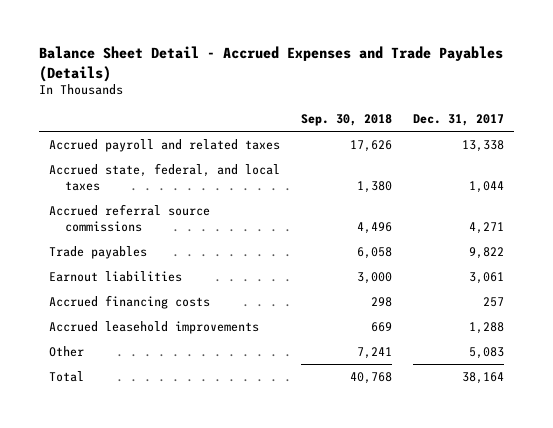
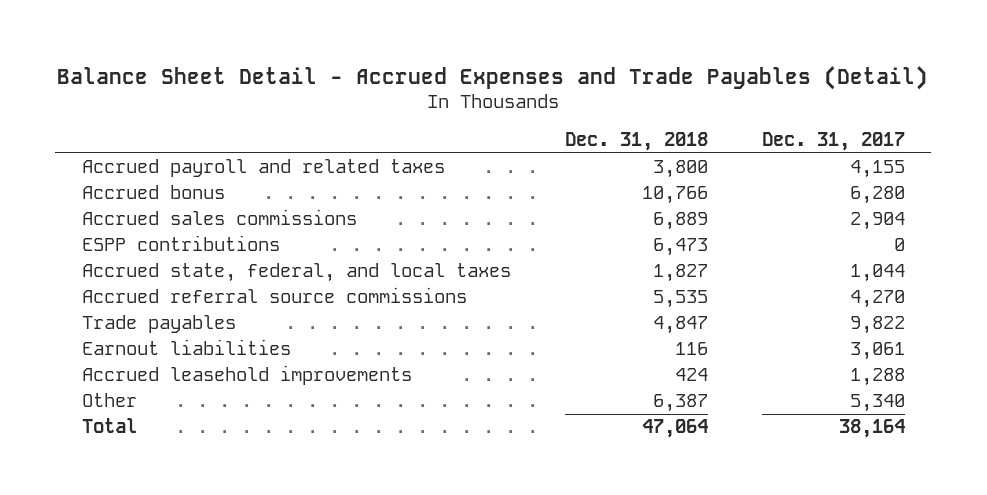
- Balance Sheet Detail - Accrued Expenses and Trade Payables (Details)
+ Balance Sheet Detail - Accrued Expenses and Trade Payables (Detail)
- | Sep. 30, 2018 | Dec. 31, 2017
+ | Dec. 31, 2018 | Dec. 31, 2017
- Accrued payroll and related taxes | 17,626 | 13,338
+ Accrued payroll and related taxes | 3,800 | 4,155
+ Accrued bonus | 10,766 | 6,280
+ Accrued sales commissions | 6,889 | 2,904
+ ESPP contributions | 6,473 | 0
- Accrued referral source commissions | 4,496 | 4,271
+ Accrued referral source commissions | 5,535 | 4,270
- Accrued financing costs | 298 | 257
- Other | 7,241 | 5,083
+ Other | 6,387 | 5,340

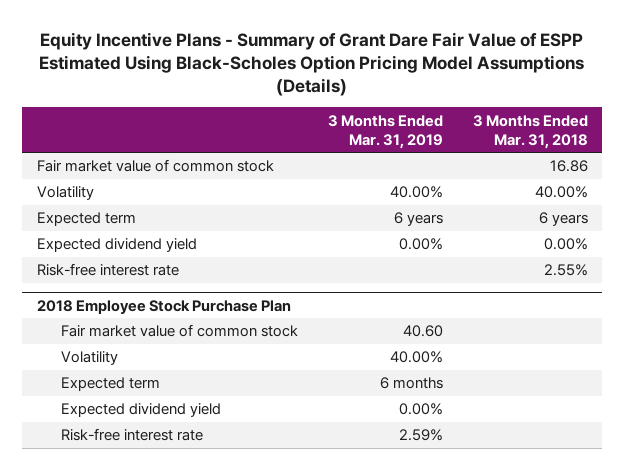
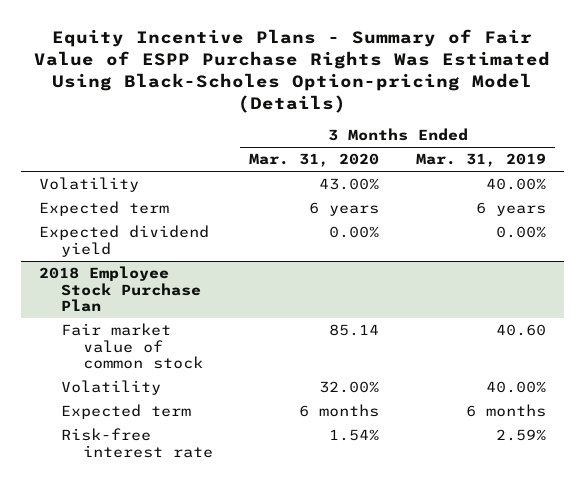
- Equity Incentive Plans - Summary of Grant Dare Fair Value of ESPP Estimated Using Black-Scholes Option Pricing Model Assumptions (Details)
+ Equity Incentive Plans - Summary of Fair Value of ESPP Purchase Rights Was Estimated Using Black-Scholes Option-pricing Model (Details)
- | 3 Months Ended Mar. 31, 2019 | 3 Months Ended Mar. 31, 2018
+ | 3 Months Ended Mar. 31, 2020 | 3 Months Ended Mar. 31, 2019
- Fair market value of common stock | | 16.86
- Risk-free interest rate | | 2.55%
@ 2018 Employee Stock Purchase Plan
- Expected dividend yield | 0.00% |

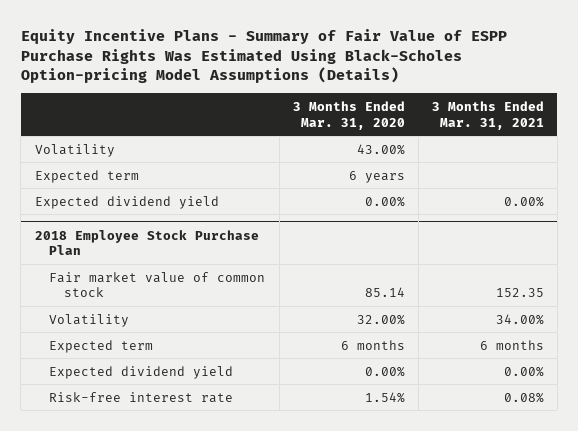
- Equity Incentive Plans - Summary of Fair Value of ESPP Purchase Rights Was Estimated Using Black-Scholes Option-pricing Model (Details)
+ Equity Incentive Plans - Summary of Fair Value of ESPP Purchase Rights Was Estimated Using Black-Scholes Option-pricing Model Assumptions (Details)
- | 3 Months Ended Mar. 31, 2020 | 3 Months Ended Mar. 31, 2019
+ | 3 Months Ended Mar. 31, 2020 | 3 Months Ended Mar. 31, 2021
@ 2018 Employee Stock Purchase Plan
+ Expected dividend yield | 0.00% | 0.00%

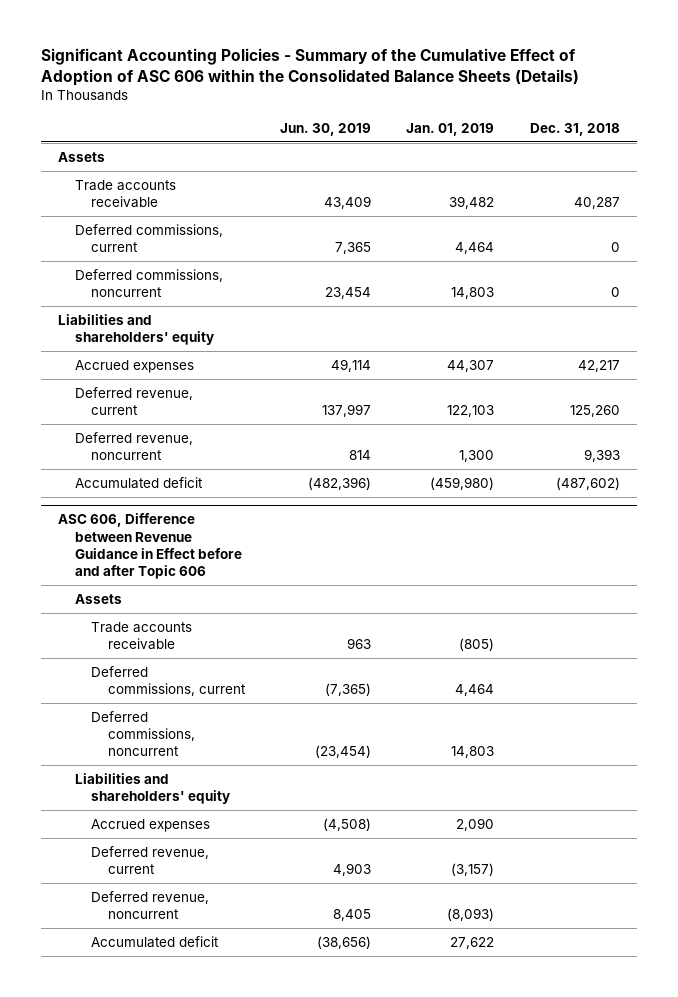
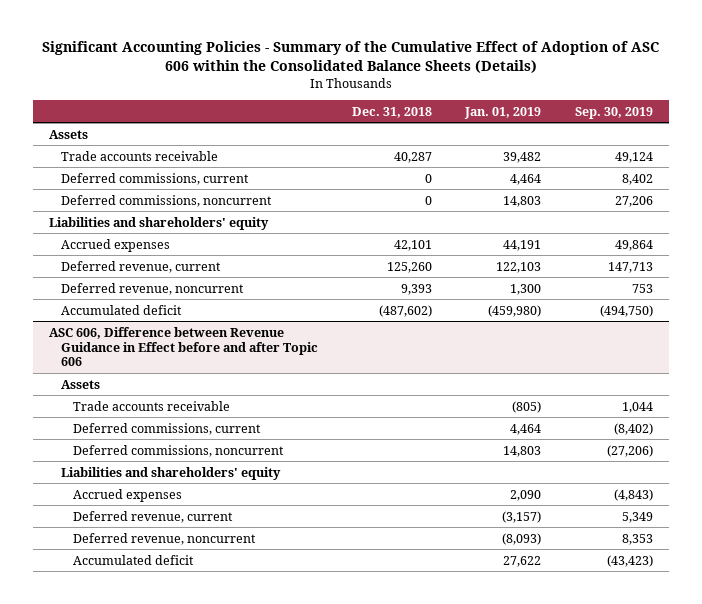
- | Jun. 30, 2019 | Jan. 01, 2019 | Dec. 31, 2018
+ | Dec. 31, 2018 | Jan. 01, 2019 | Sep. 30, 2019
- Accrued expenses | 49,114 | 44,307 | 42,217
+ Accrued expenses | 42,101 | 44,191 | 49,864

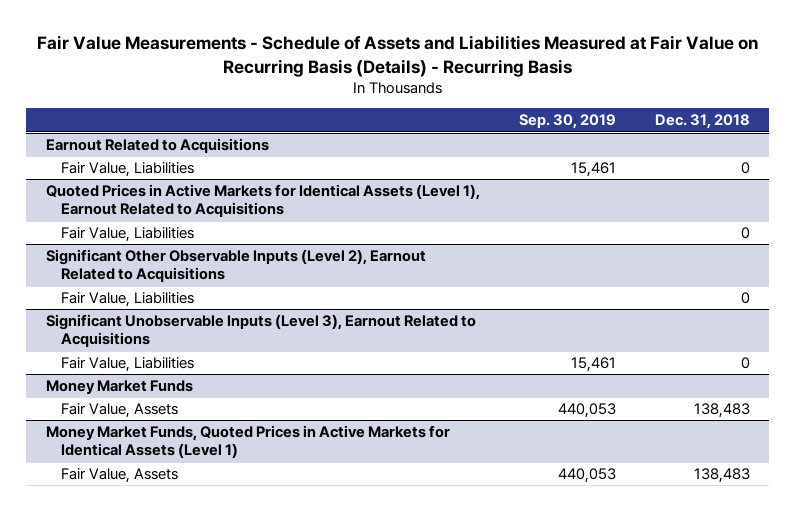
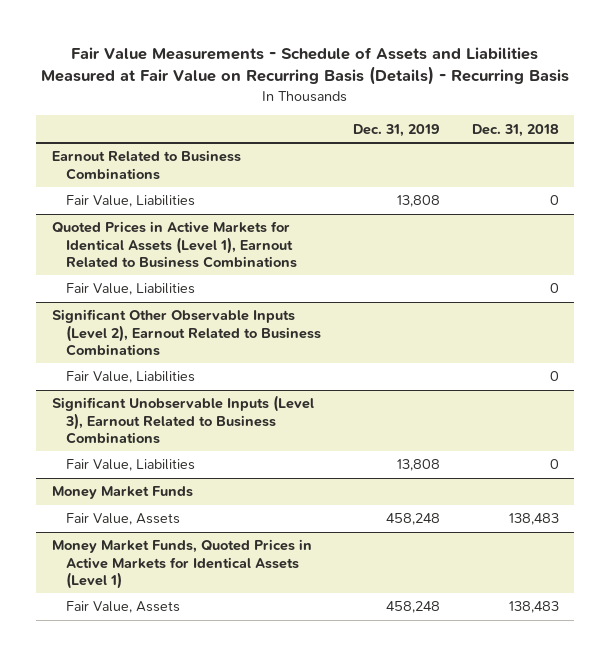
- | Sep. 30, 2019 | Dec. 31, 2018
+ | Dec. 31, 2019 | Dec. 31, 2018
- Earnout Related to Acquisitions
+ Earnout Related to Business Combinations
- Quoted Prices in Active Markets for Identical Assets (Level 1), Earnout Related to Acquisitions
+ Quoted Prices in Active Markets for Identical Assets (Level 1), Earnout Related to Business Combinations
- Significant Other Observable Inputs (Level 2), Earnout Related to Acquisitions
+ Significant Other Observable Inputs (Level 2), Earnout Related to Business Combinations
- Significant Unobservable Inputs (Level 3), Earnout Related to Acquisitions
+ Significant Unobservable Inputs (Level 3), Earnout Related to Business Combinations

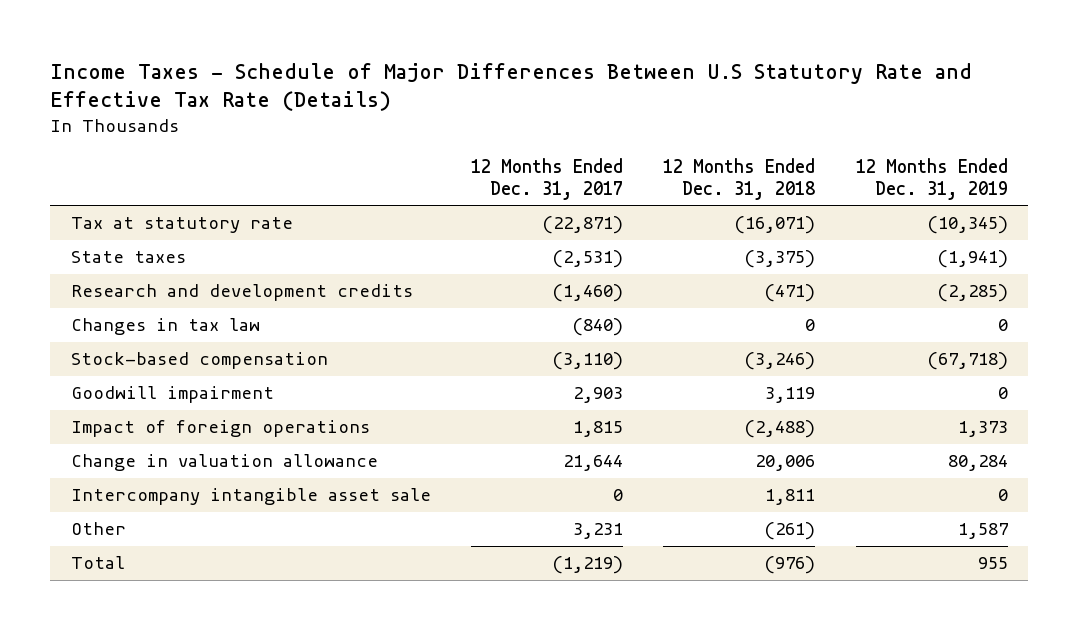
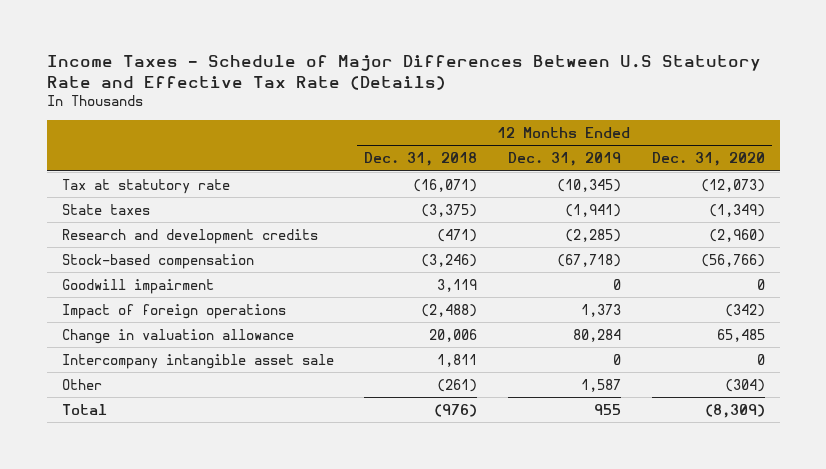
- | 12 Months Ended Dec. 31, 2017 | 12 Months Ended Dec. 31, 2018 | 12 Months Ended Dec. 31, 2019
+ | 12 Months Ended Dec. 31, 2018 | 12 Months Ended Dec. 31, 2019 | 12 Months Ended Dec. 31, 2020
- Changes in tax law | (840) | 0 | 0

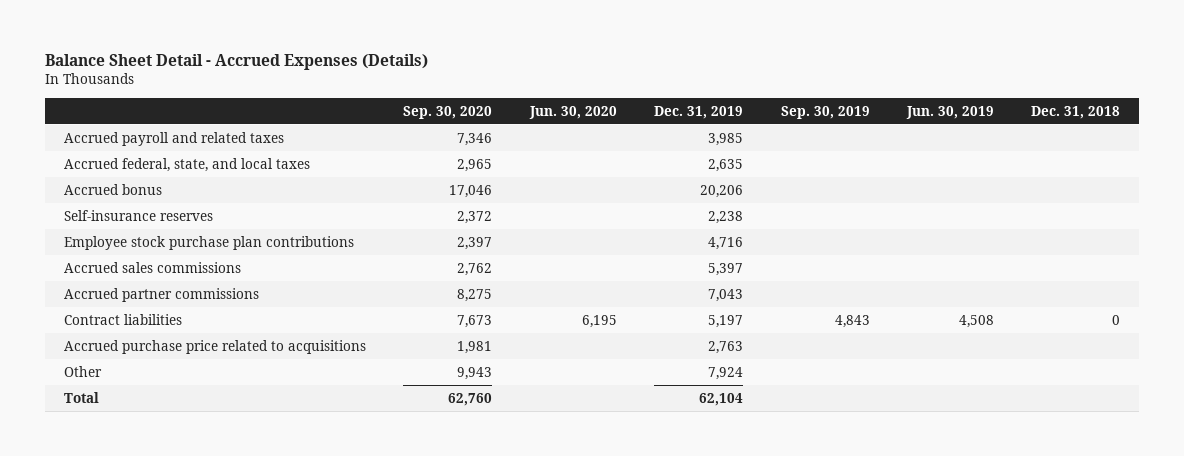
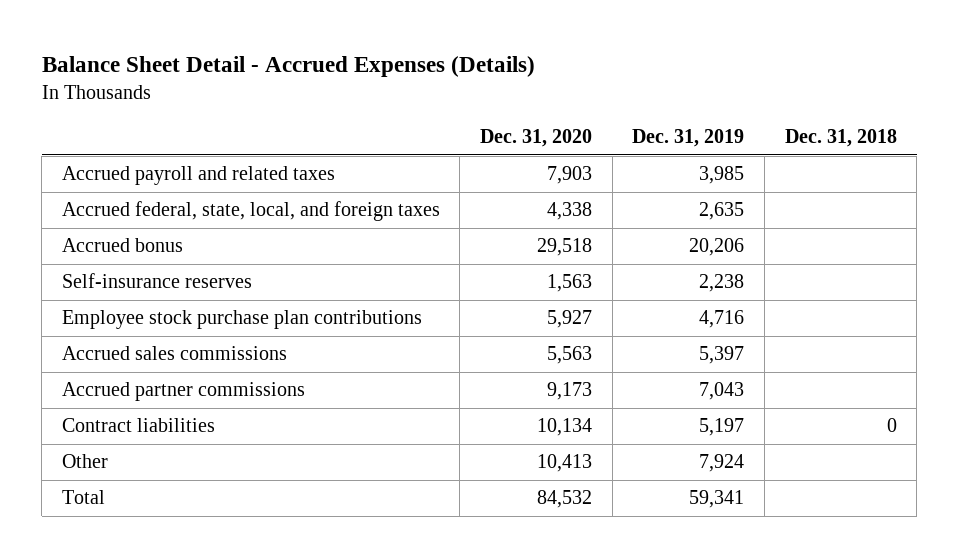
- | Sep. 30, 2020 | Jun. 30, 2020 | Dec. 31, 2019 | Sep. 30, 2019 | Jun. 30, 2019 | Dec. 31, 2018
+ | Dec. 31, 2020 | Dec. 31, 2019 | Dec. 31, 2018
- Accrued federal, state, and local taxes | 2,965 | | 2,635 | | |
+ Accrued federal, state, local, and foreign taxes | 4,338 | 2,635 |
- Accrued purchase price related to acquisitions | 1,981 | | 2,763 | | |
- Total | 62,760 | | 62,104 | | |
+ Total | 84,532 | 59,341 |

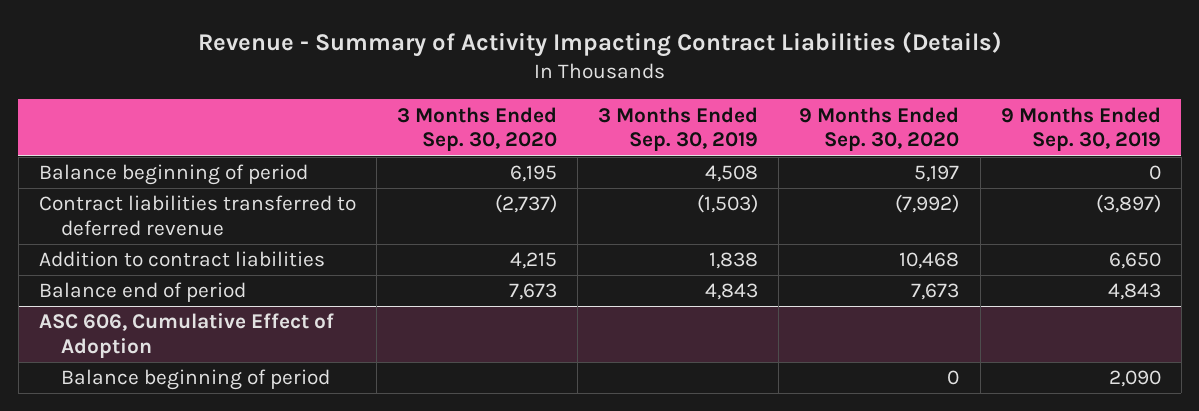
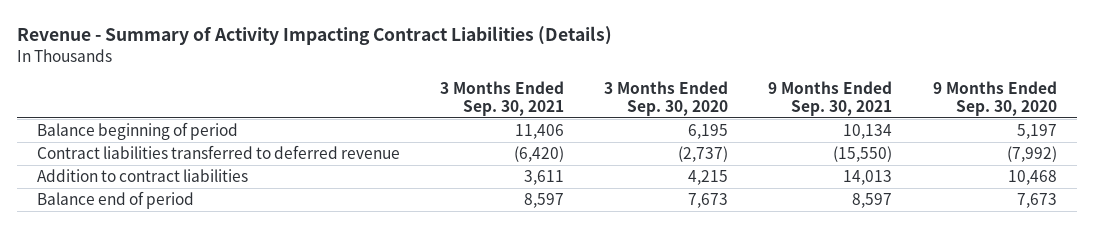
- | 3 Months Ended Sep. 30, 2020 | 3 Months Ended Sep. 30, 2019 | 9 Months Ended Sep. 30, 2020 | 9 Months Ended Sep. 30, 2019
+ | 3 Months Ended Sep. 30, 2021 | 3 Months Ended Sep. 30, 2020 | 9 Months Ended Sep. 30, 2021 | 9 Months Ended Sep. 30, 2020
- ASC 606, Cumulative Effect of Adoption
- Balance beginning of period | | | 0 | 2,090

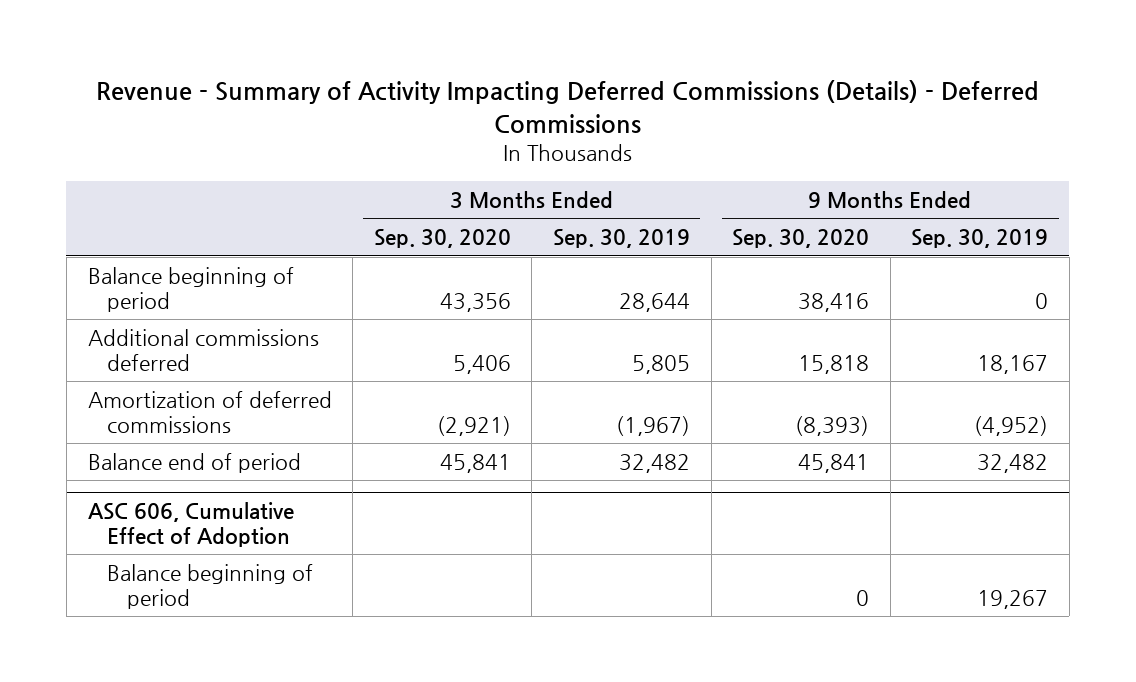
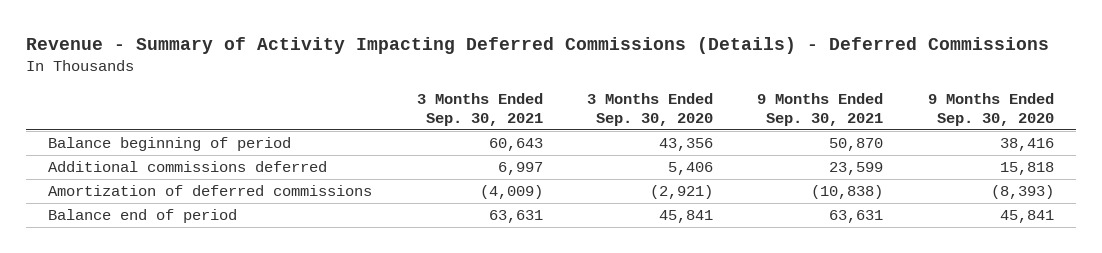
- | 3 Months Ended Sep. 30, 2020 | 3 Months Ended Sep. 30, 2019 | 9 Months Ended Sep. 30, 2020 | 9 Months Ended Sep. 30, 2019
+ | 3 Months Ended Sep. 30, 2021 | 3 Months Ended Sep. 30, 2020 | 9 Months Ended Sep. 30, 2021 | 9 Months Ended Sep. 30, 2020
- ASC 606, Cumulative Effect of Adoption
- Balance beginning of period | | | 0 | 19,267

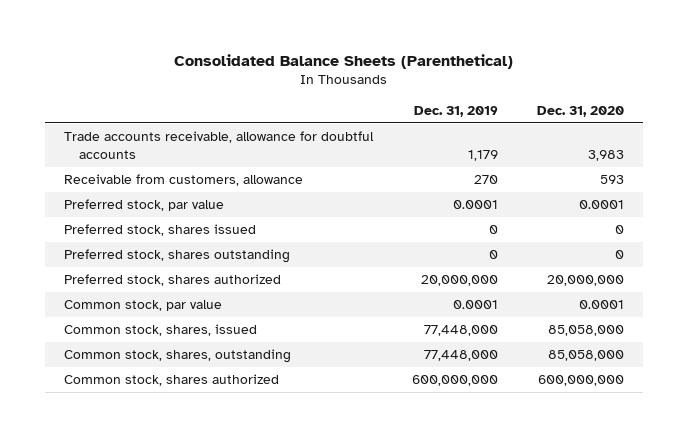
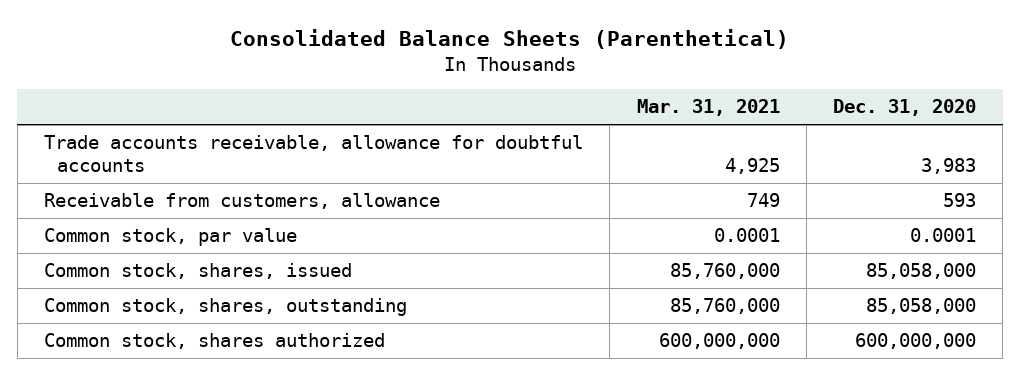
- | Dec. 31, 2019 | Dec. 31, 2020
+ | Mar. 31, 2021 | Dec. 31, 2020
- Preferred stock, par value | 0.0001 | 0.0001
- Preferred stock, shares issued | 0 | 0
- Preferred stock, shares outstanding | 0 | 0
- Preferred stock, shares authorized | 20,000,000 | 20,000,000

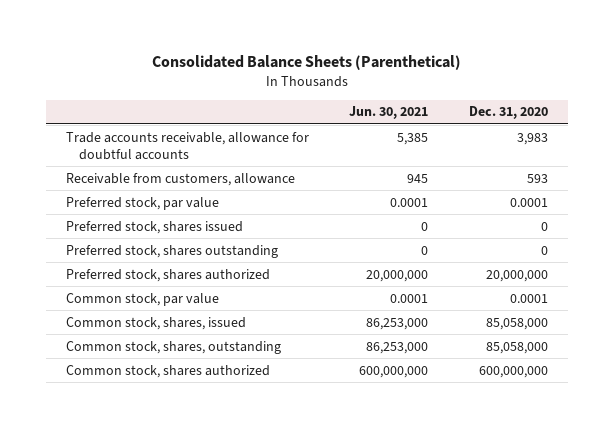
- | Mar. 31, 2021 | Dec. 31, 2020
+ | Jun. 30, 2021 | Dec. 31, 2020
+ Preferred stock, par value | 0.0001 | 0.0001
+ Preferred stock, shares issued | 0 | 0
+ Preferred stock, shares outstanding | 0 | 0
+ Preferred stock, shares authorized | 20,000,000 | 20,000,000

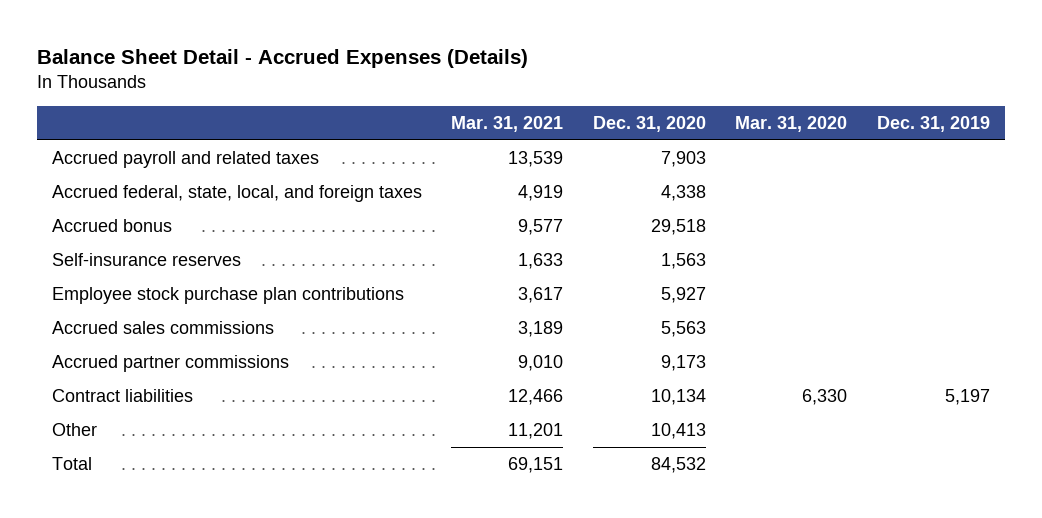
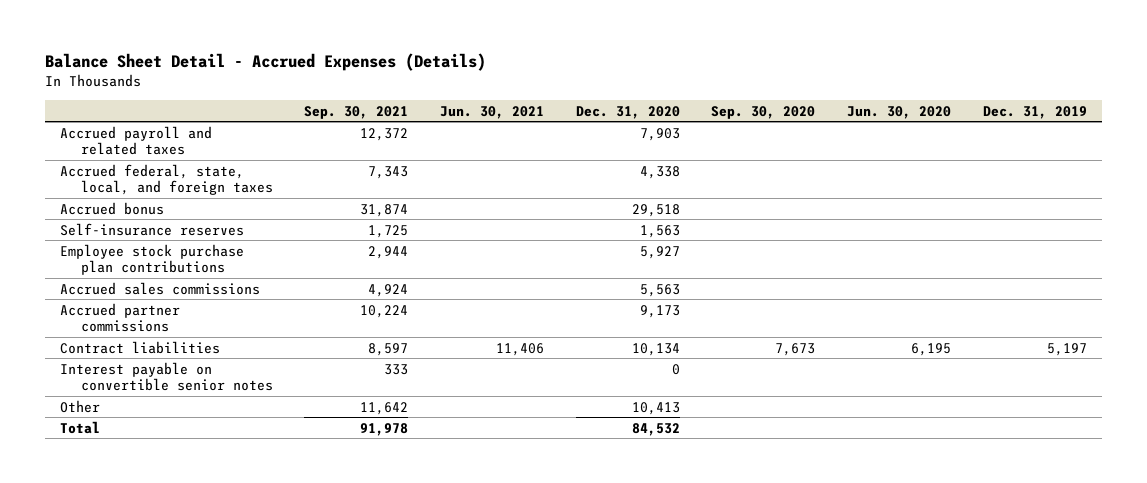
- | Mar. 31, 2021 | Dec. 31, 2020 | Mar. 31, 2020 | Dec. 31, 2019
+ | Sep. 30, 2021 | Jun. 30, 2021 | Dec. 31, 2020 | Sep. 30, 2020 | Jun. 30, 2020 | Dec. 31, 2019
+ Interest payable on convertible senior notes | 333 | | 0 | | |

